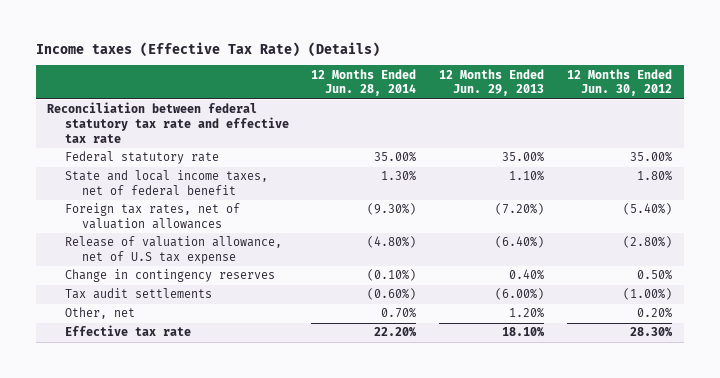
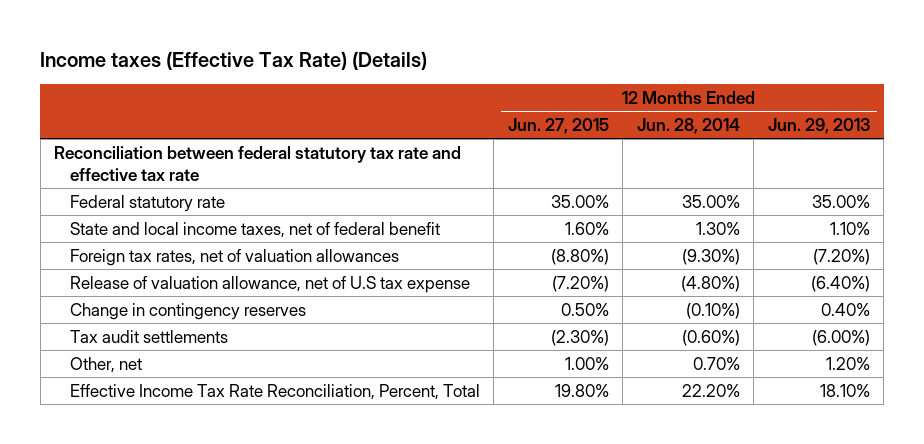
- | 12 Months Ended Jun. 28, 2014 | 12 Months Ended Jun. 29, 2013 | 12 Months Ended Jun. 30, 2012
+ | 12 Months Ended Jun. 27, 2015 | 12 Months Ended Jun. 28, 2014 | 12 Months Ended Jun. 29, 2013
- Effective tax rate | 22.20% | 18.10% | 28.30%
+ Effective Income Tax Rate Reconciliation, Percent, Total | 19.80% | 22.20% | 18.10%

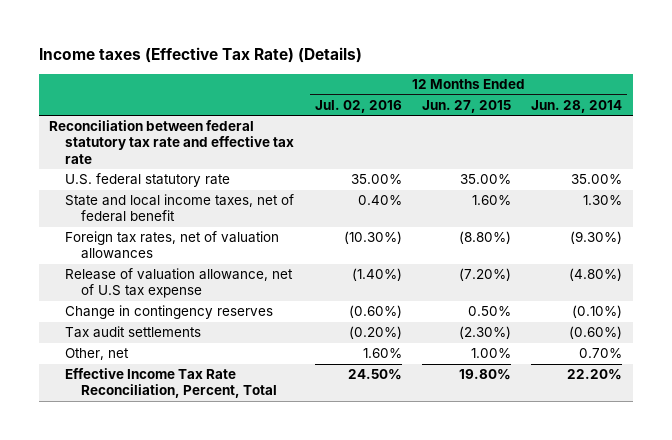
- | 12 Months Ended Jun. 27, 2015 | 12 Months Ended Jun. 28, 2014 | 12 Months Ended Jun. 29, 2013
+ | 12 Months Ended Jul. 02, 2016 | 12 Months Ended Jun. 27, 2015 | 12 Months Ended Jun. 28, 2014
- Federal statutory rate | 35.00% | 35.00% | 35.00%
+ U.S. federal statutory rate | 35.00% | 35.00% | 35.00%

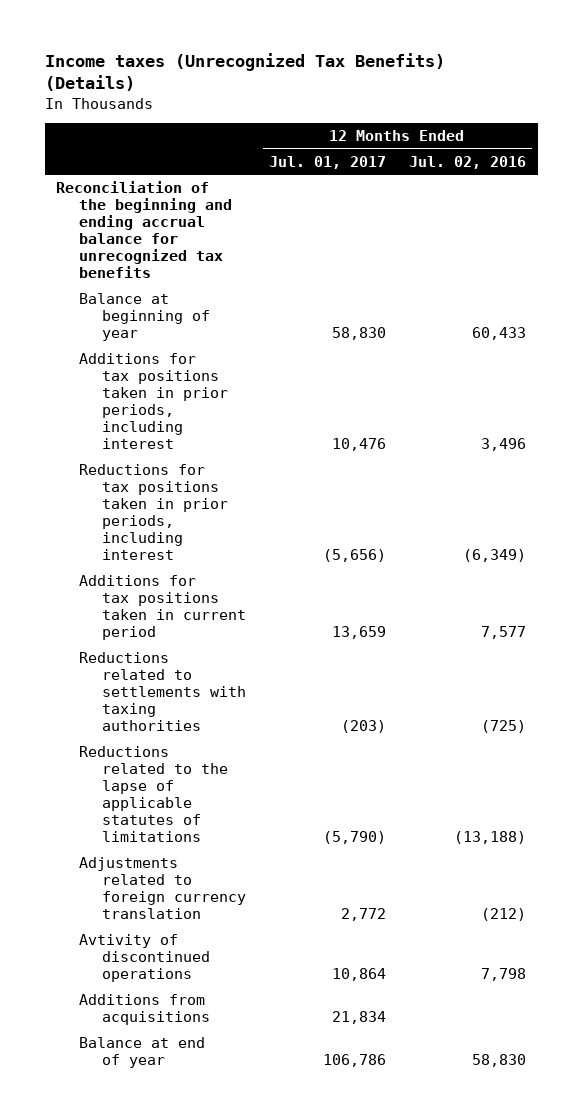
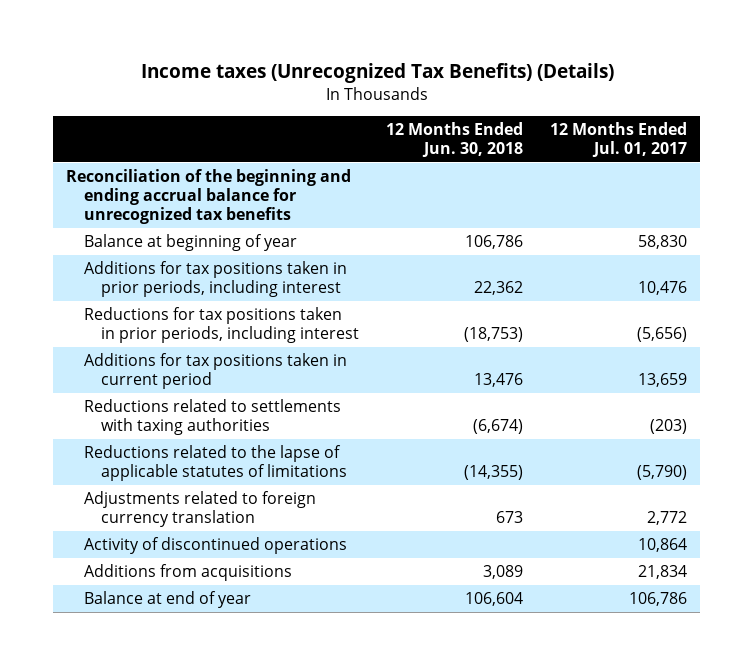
- | 12 Months Ended Jul. 01, 2017 | 12 Months Ended Jul. 02, 2016
+ | 12 Months Ended Jun. 30, 2018 | 12 Months Ended Jul. 01, 2017
- Avtivity of discontinued operations | 10,864 | 7,798
+ Activity of discontinued operations | | 10,864

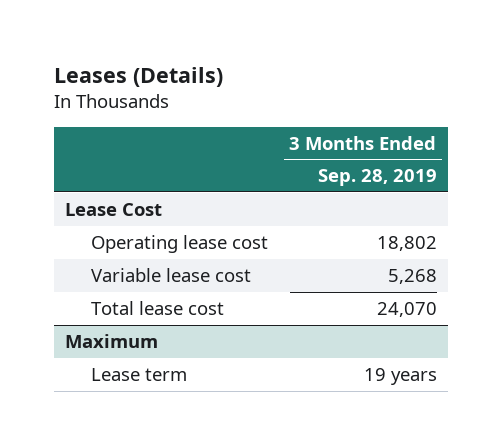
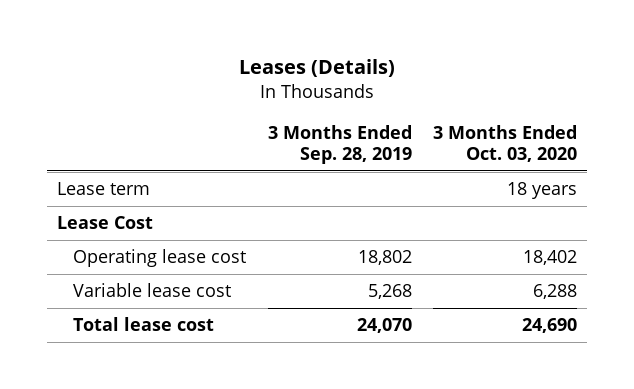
- | 3 Months Ended Sep. 28, 2019
+ | 3 Months Ended Sep. 28, 2019 | 3 Months Ended Oct. 03, 2020
+ Lease term | | 18 years
- Maximum
- Lease term | 19 years

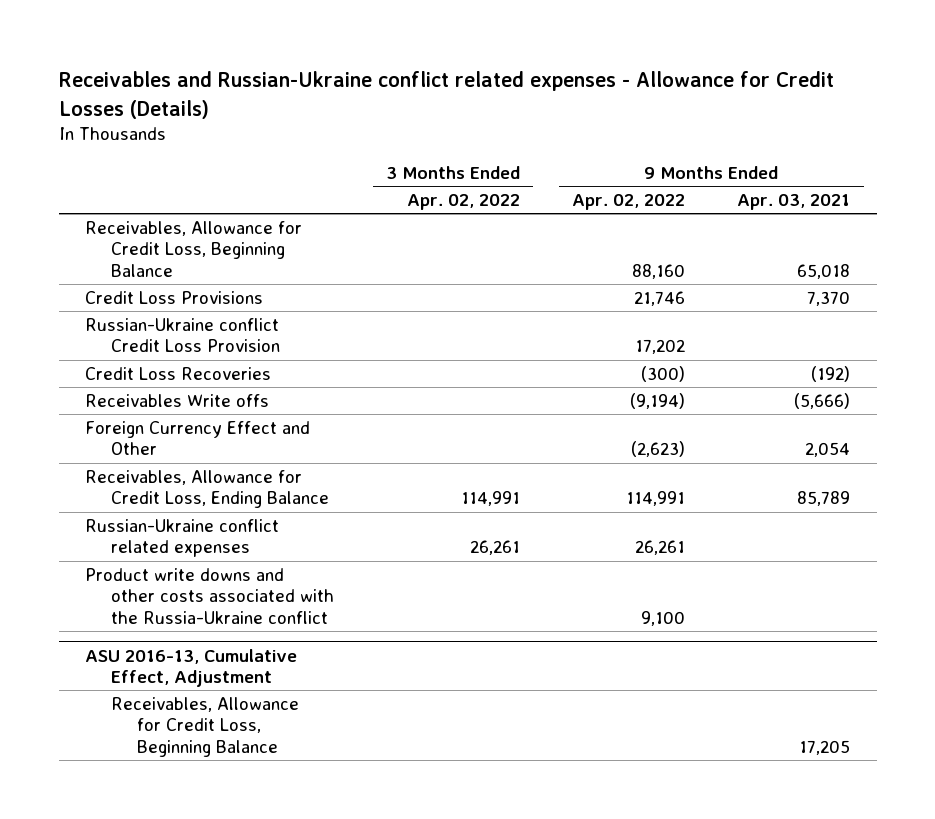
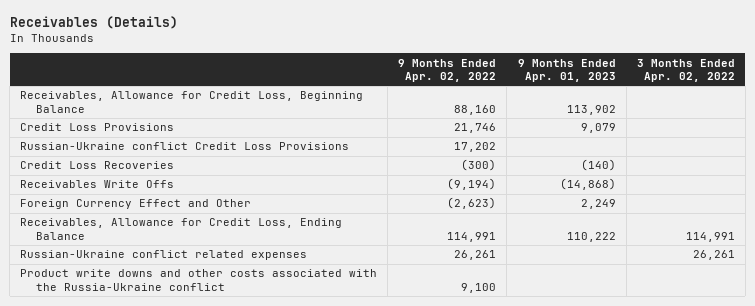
- Receivables and Russian-Ukraine conflict related expenses - Allowance for Credit Losses (Details)
+ Receivables (Details)
- | 3 Months Ended Apr. 02, 2022 | 9 Months Ended Apr. 02, 2022 | 9 Months Ended Apr. 03, 2021
+ | 9 Months Ended Apr. 02, 2022 | 9 Months Ended Apr. 01, 2023 | 3 Months Ended Apr. 02, 2022
- Russian-Ukraine conflict Credit Loss Provision | | 17,202 |
+ Russian-Ukraine conflict Credit Loss Provisions | 17,202 | |
- Receivables Write offs | | (9,194) | (5,666)
+ Receivables Write Offs | (9,194) | (14,868) |
- ASU 2016-13, Cumulative Effect, Adjustment
- Receivables, Allowance for Credit Loss, Beginning Balance | | | 17,205

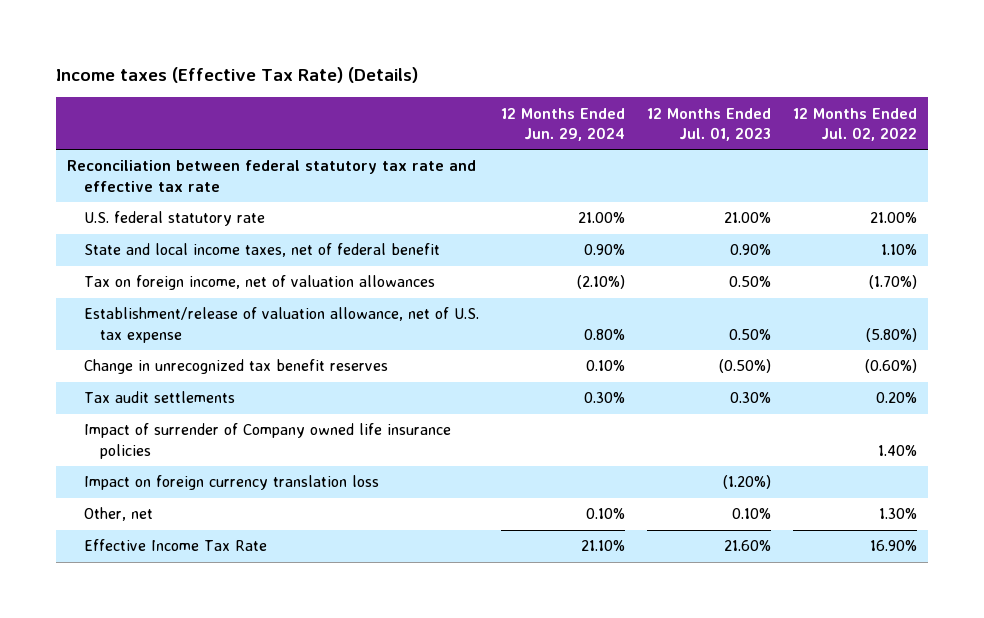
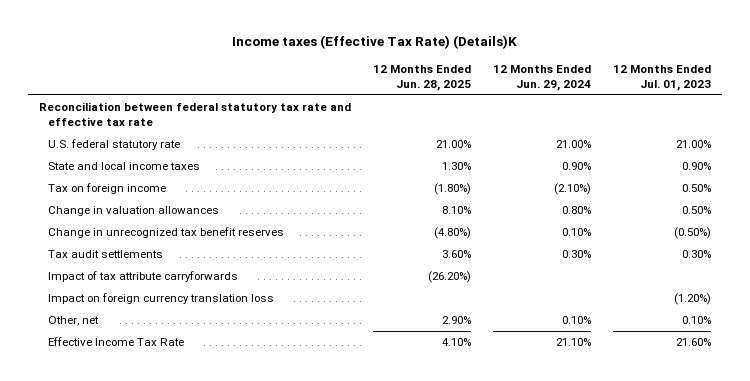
- Income taxes (Effective Tax Rate) (Details)
+ Income taxes (Effective Tax Rate) (Details)K
- | 12 Months Ended Jun. 29, 2024 | 12 Months Ended Jul. 01, 2023 | 12 Months Ended Jul. 02, 2022
+ | 12 Months Ended Jun. 28, 2025 | 12 Months Ended Jun. 29, 2024 | 12 Months Ended Jul. 01, 2023
- State and local income taxes, net of federal benefit | 0.90% | 0.90% | 1.10%
- Tax on foreign income, net of valuation allowances | (2.10%) | 0.50% | (1.70%)
- Establishment/release of valuation allowance, net of U.S. tax expense | 0.80% | 0.50% | (5.80%)
+ State and local income taxes | 1.30% | 0.90% | 0.90%
+ Tax on foreign income | (1.80%) | (2.10%) | 0.50%
+ Change in valuation allowances | 8.10% | 0.80% | 0.50%
- Impact of surrender of Company owned life insurance policies | | | 1.40%
+ Impact of tax attribute carryforwards | (26.20%) | |

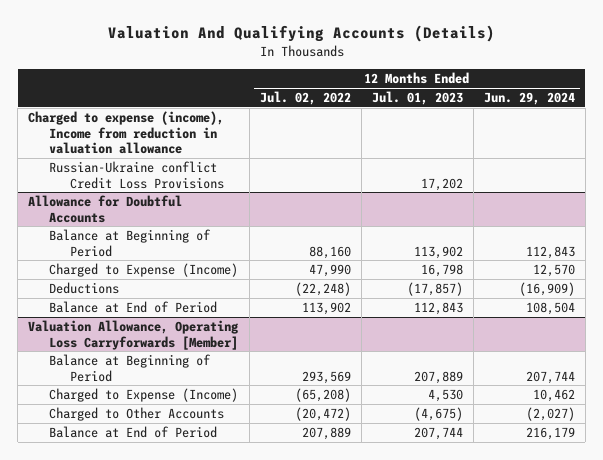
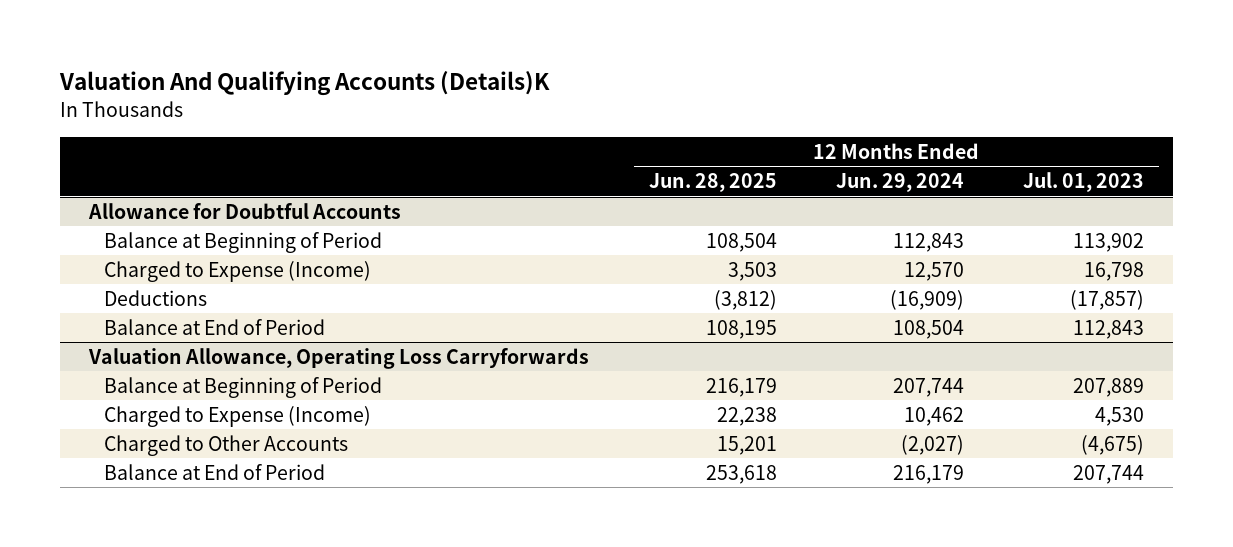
- Valuation And Qualifying Accounts (Details)
+ Valuation And Qualifying Accounts (Details)K
- | 12 Months Ended Jul. 02, 2022 | 12 Months Ended Jul. 01, 2023 | 12 Months Ended Jun. 29, 2024
+ | 12 Months Ended Jun. 28, 2025 | 12 Months Ended Jun. 29, 2024 | 12 Months Ended Jul. 01, 2023
- Charged to expense (income), Income from reduction in valuation allowance
- Russian-Ukraine conflict Credit Loss Provisions | | 17,202 |
- Valuation Allowance, Operating Loss Carryforwards [Member]
+ Valuation Allowance, Operating Loss Carryforwards

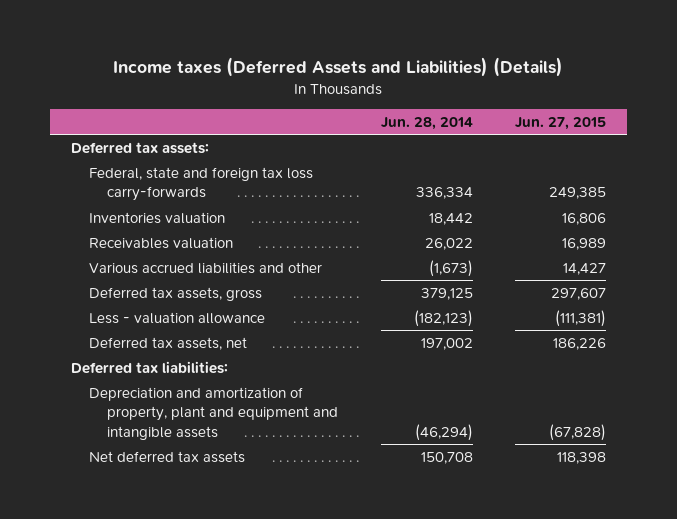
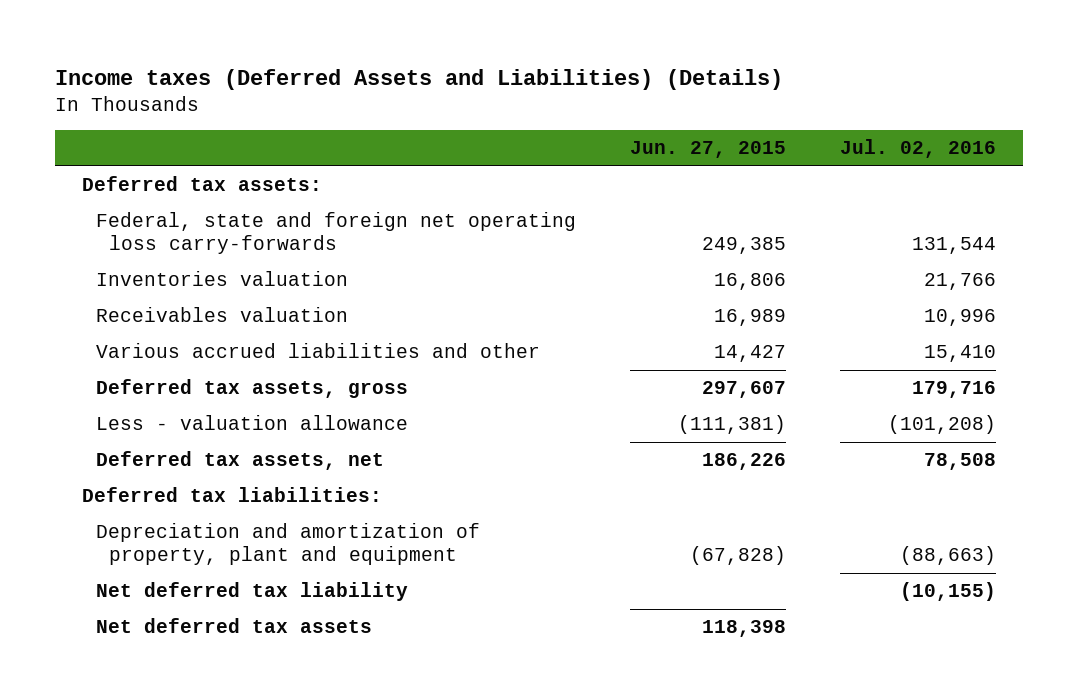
- | Jun. 28, 2014 | Jun. 27, 2015
+ | Jun. 27, 2015 | Jul. 02, 2016
- Federal, state and foreign tax loss carry-forwards | 336,334 | 249,385
+ Federal, state and foreign net operating loss carry-forwards | 249,385 | 131,544
- Depreciation and amortization of property, plant and equipment and intangible assets | (46,294) | (67,828)
+ Depreciation and amortization of property, plant and equipment | (67,828) | (88,663)
+ Net deferred tax liability | | (10,155)

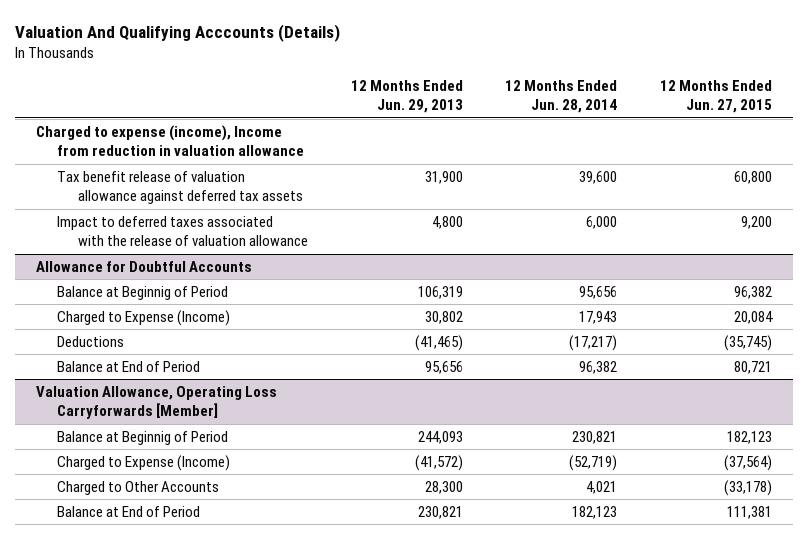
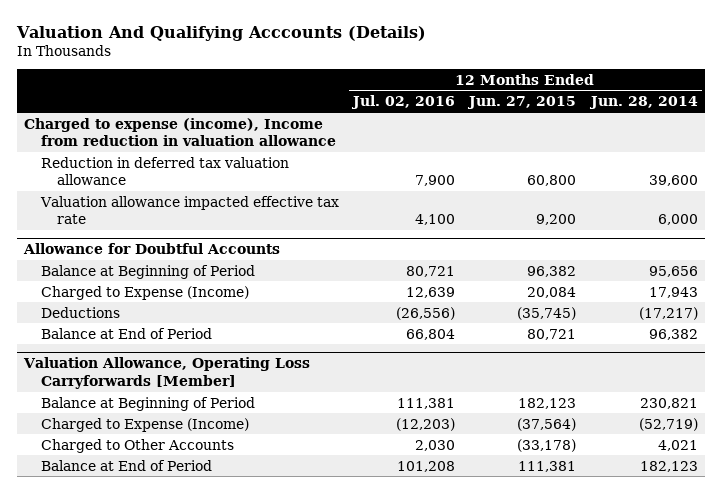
- | 12 Months Ended Jun. 29, 2013 | 12 Months Ended Jun. 28, 2014 | 12 Months Ended Jun. 27, 2015
+ | 12 Months Ended Jul. 02, 2016 | 12 Months Ended Jun. 27, 2015 | 12 Months Ended Jun. 28, 2014
- Tax benefit release of valuation allowance against deferred tax assets | 31,900 | 39,600 | 60,800
- Impact to deferred taxes associated with the release of valuation allowance | 4,800 | 6,000 | 9,200
+ Reduction in deferred tax valuation allowance | 7,900 | 60,800 | 39,600
+ Valuation allowance impacted effective tax rate | 4,100 | 9,200 | 6,000
@ Allowance for Doubtful Accounts
- Balance at Beginnig of Period | 106,319 | 95,656 | 96,382
+ Balance at Beginning of Period | 80,721 | 96,382 | 95,656
@ Valuation Allowance, Operating Loss Carryforwards [Member]
- Balance at Beginnig of Period | 244,093 | 230,821 | 182,123
+ Balance at Beginning of Period | 111,381 | 182,123 | 230,821

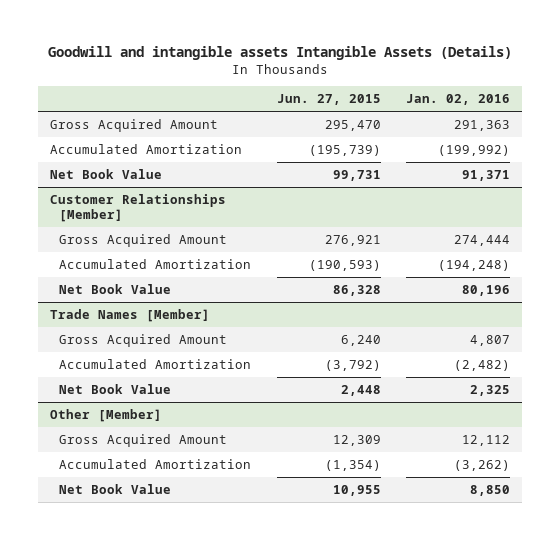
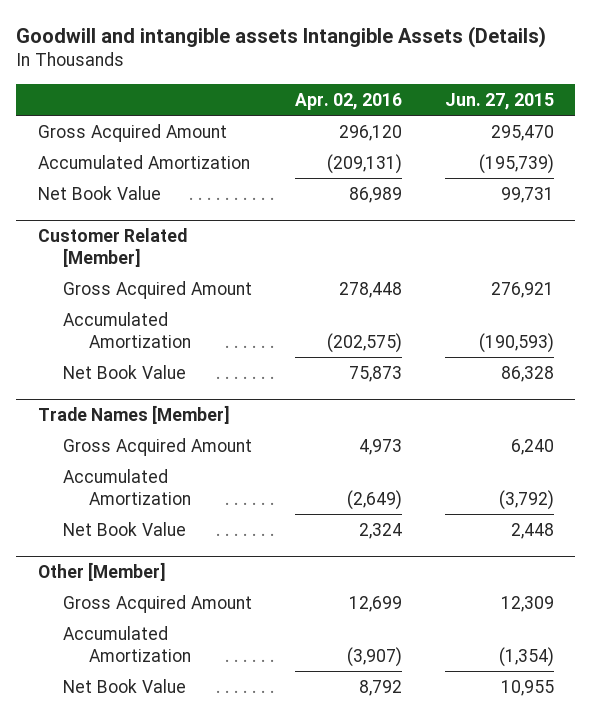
- | Jun. 27, 2015 | Jan. 02, 2016
+ | Apr. 02, 2016 | Jun. 27, 2015
- Customer Relationships [Member]
+ Customer Related [Member]

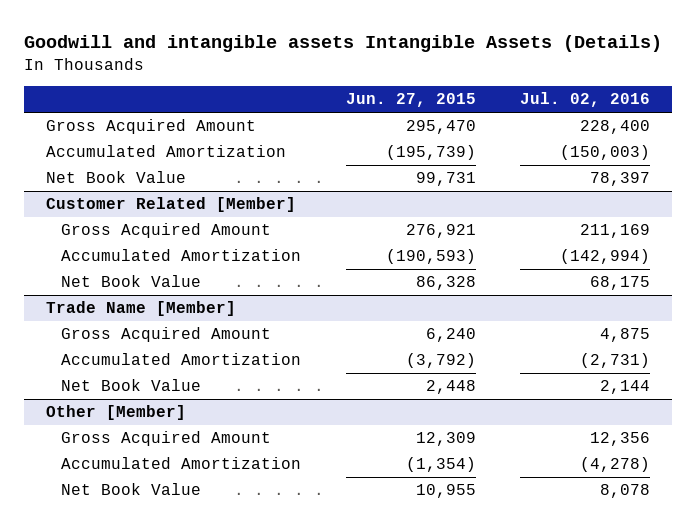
- | Apr. 02, 2016 | Jun. 27, 2015
+ | Jun. 27, 2015 | Jul. 02, 2016
- Trade Names [Member]
+ Trade Name [Member]

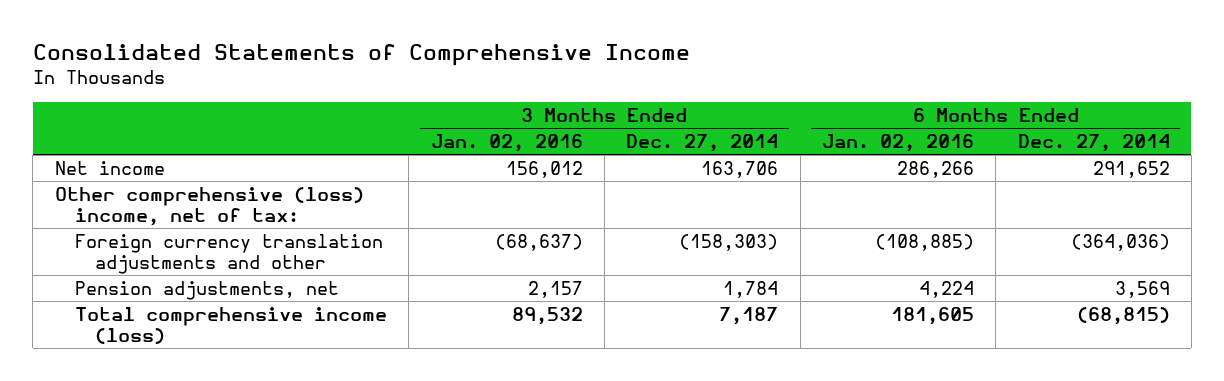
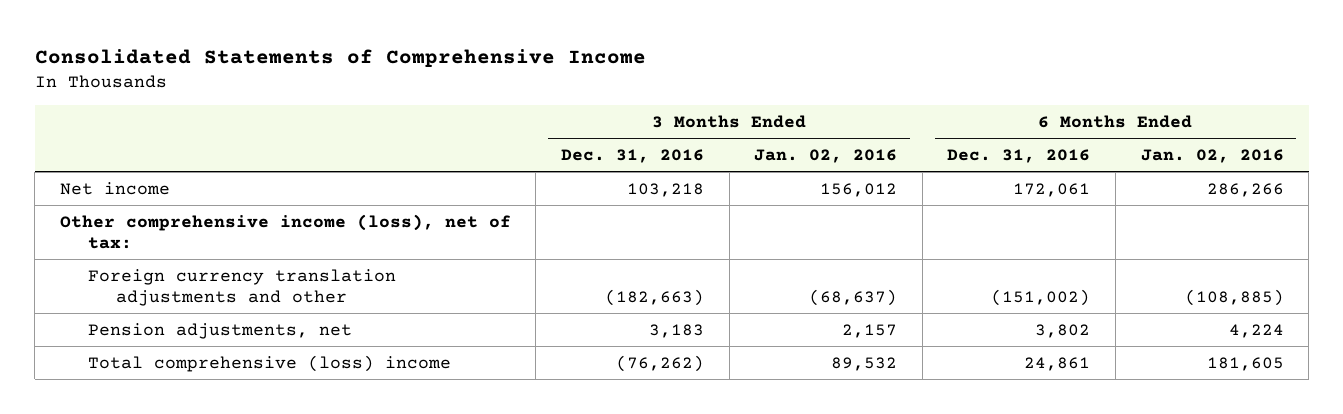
- | 3 Months Ended Jan. 02, 2016 | 3 Months Ended Dec. 27, 2014 | 6 Months Ended Jan. 02, 2016 | 6 Months Ended Dec. 27, 2014
+ | 3 Months Ended Dec. 31, 2016 | 3 Months Ended Jan. 02, 2016 | 6 Months Ended Dec. 31, 2016 | 6 Months Ended Jan. 02, 2016
- Other comprehensive (loss) income, net of tax:
+ Other comprehensive income (loss), net of tax:
- Total comprehensive income (loss) | 89,532 | 7,187 | 181,605 | (68,815)
+ Total comprehensive (loss) income | (76,262) | 89,532 | 24,861 | 181,605

